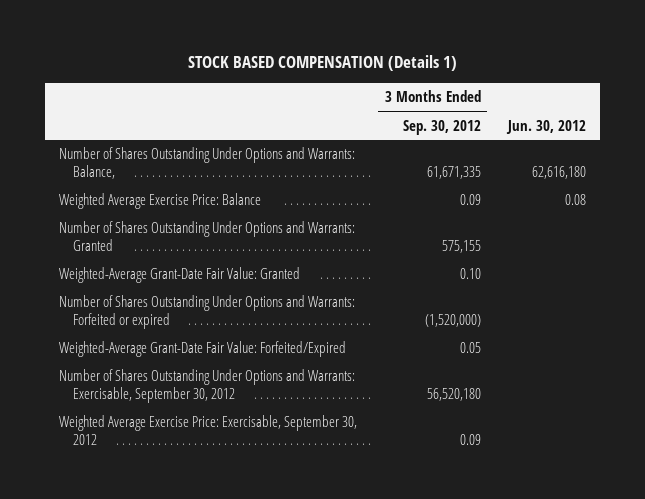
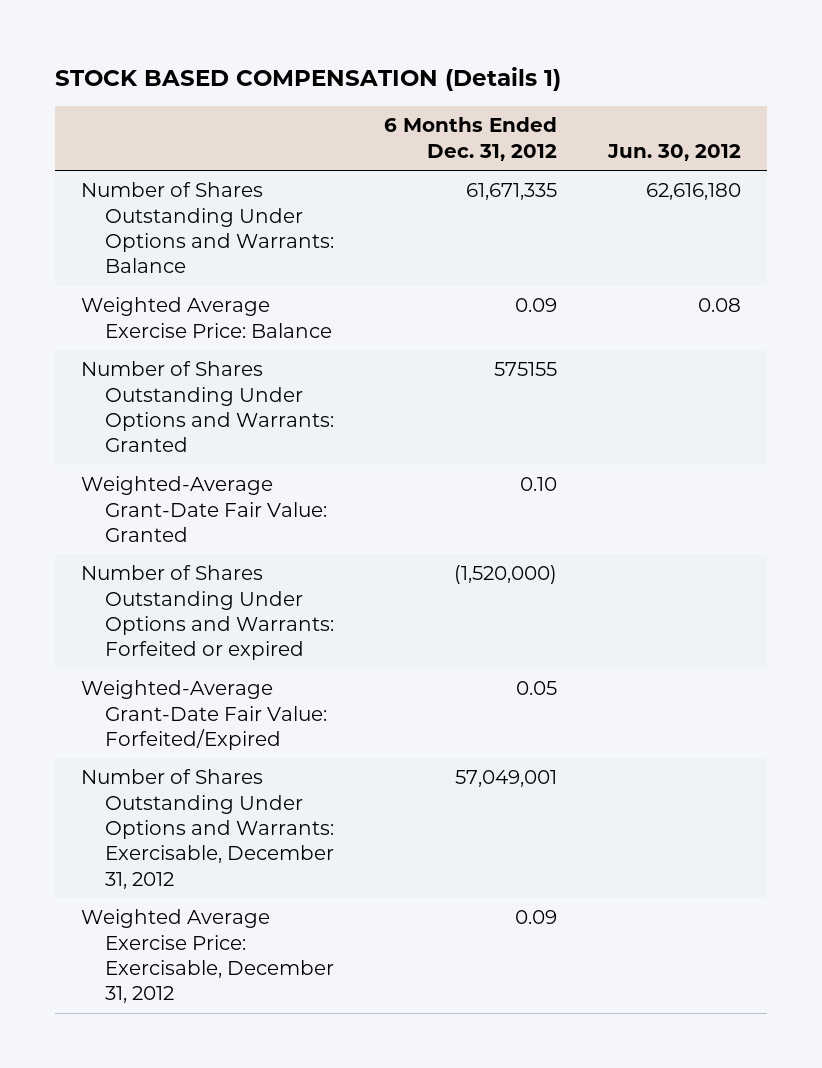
- | 3 Months Ended Sep. 30, 2012 | Jun. 30, 2012
+ | 6 Months Ended Dec. 31, 2012 | Jun. 30, 2012
- Number of Shares Outstanding Under Options and Warrants: Balance, | 61,671,335 | 62,616,180
+ Number of Shares Outstanding Under Options and Warrants: Balance | 61,671,335 | 62,616,180
- Number of Shares Outstanding Under Options and Warrants: Exercisable, September 30, 2012 | 56,520,180 |
- Weighted Average Exercise Price: Exercisable, September 30, 2012 | 0.09 |
+ Number of Shares Outstanding Under Options and Warrants: Exercisable, December 31, 2012 | 57,049,001 |
+ Weighted Average Exercise Price: Exercisable, December 31, 2012 | 0.09 |

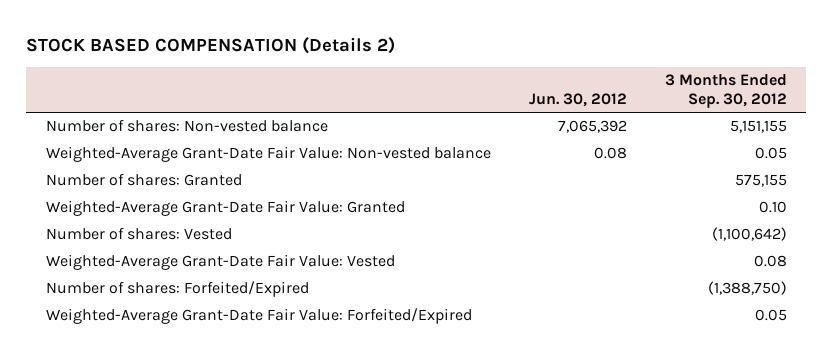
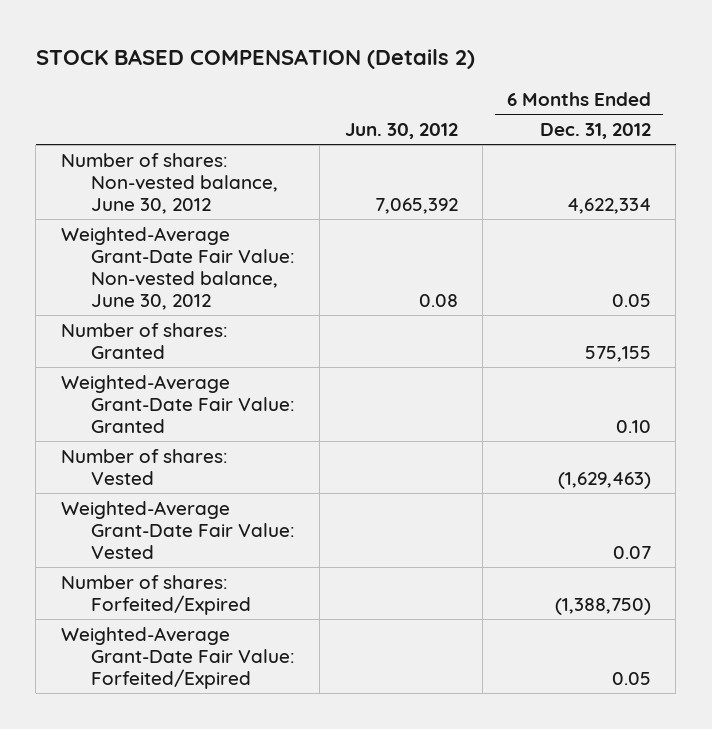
- | Jun. 30, 2012 | 3 Months Ended Sep. 30, 2012
+ | Jun. 30, 2012 | 6 Months Ended Dec. 31, 2012
- Number of shares: Non-vested balance | 7,065,392 | 5,151,155
- Weighted-Average Grant-Date Fair Value: Non-vested balance | 0.08 | 0.05
+ Number of shares: Non-vested balance, June 30, 2012 | 7,065,392 | 4,622,334
+ Weighted-Average Grant-Date Fair Value: Non-vested balance, June 30, 2012 | 0.08 | 0.05

